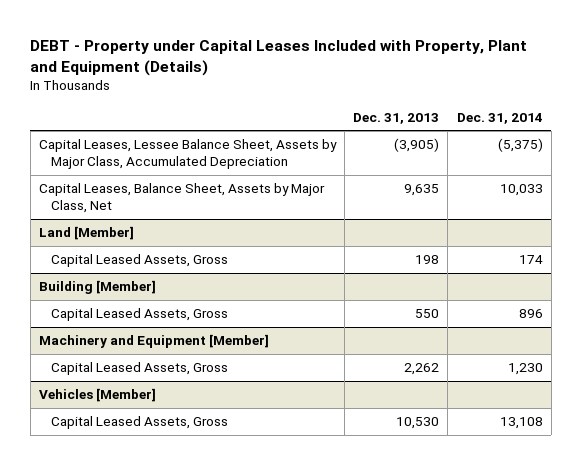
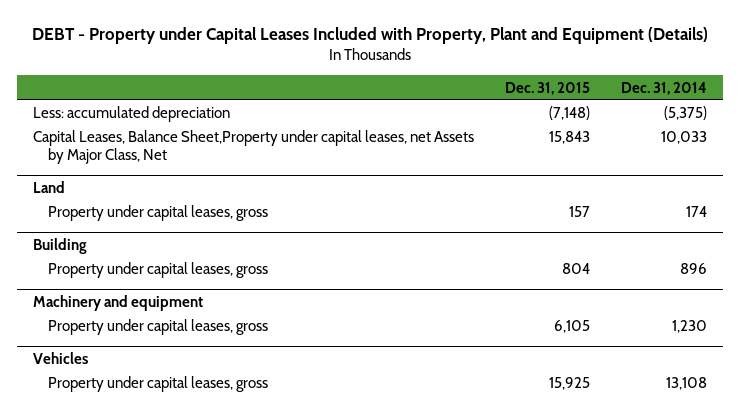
- | Dec. 31, 2013 | Dec. 31, 2014
+ | Dec. 31, 2015 | Dec. 31, 2014
- Capital Leases, Lessee Balance Sheet, Assets by Major Class, Accumulated Depreciation | (3,905) | (5,375)
- Capital Leases, Balance Sheet, Assets by Major Class, Net | 9,635 | 10,033
- Land [Member]
- Capital Leased Assets, Gross | 198 | 174
- Building [Member]
- Capital Leased Assets, Gross | 550 | 896
- Machinery and Equipment [Member]
- Capital Leased Assets, Gross | 2,262 | 1,230
- Vehicles [Member]
- Capital Leased Assets, Gross | 10,530 | 13,108
+ Less: accumulated depreciation | (7,148) | (5,375)
+ Capital Leases, Balance Sheet,Property under capital leases, net Assets by Major Class, Net | 15,843 | 10,033
+ Land
+ Property under capital leases, gross | 157 | 174
+ Building
+ Property under capital leases, gross | 804 | 896
+ Machinery and equipment
+ Property under capital leases, gross | 6,105 | 1,230
+ Vehicles
+ Property under capital leases, gross | 15,925 | 13,108

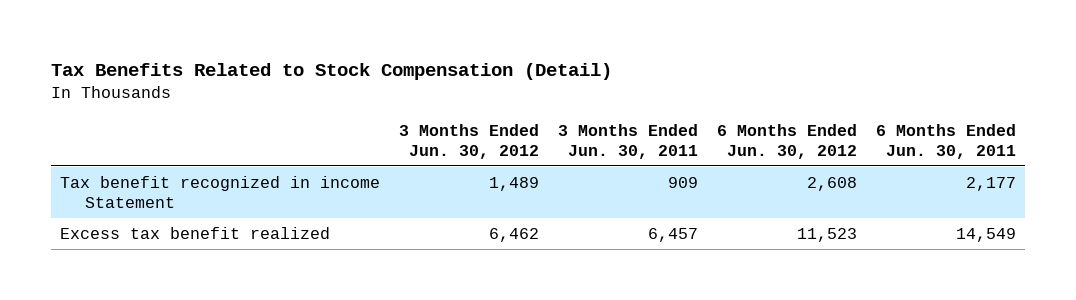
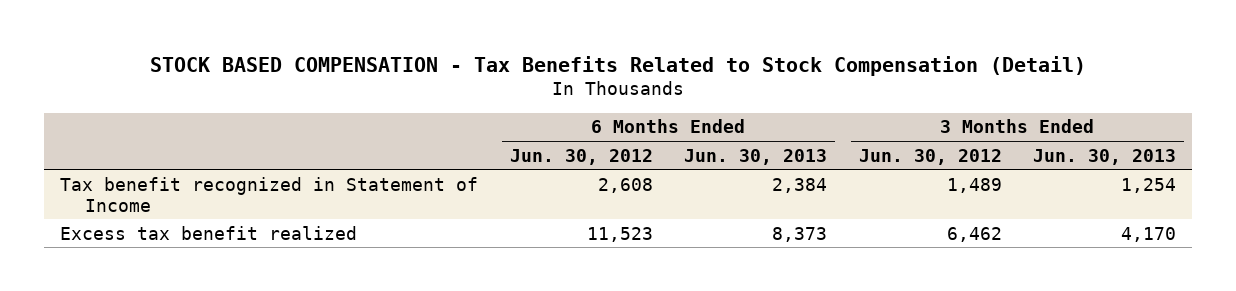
- Tax Benefits Related to Stock Compensation (Detail)
+ STOCK BASED COMPENSATION - Tax Benefits Related to Stock Compensation (Detail)
- | 3 Months Ended Jun. 30, 2012 | 3 Months Ended Jun. 30, 2011 | 6 Months Ended Jun. 30, 2012 | 6 Months Ended Jun. 30, 2011
+ | 6 Months Ended Jun. 30, 2012 | 6 Months Ended Jun. 30, 2013 | 3 Months Ended Jun. 30, 2012 | 3 Months Ended Jun. 30, 2013
- Tax benefit recognized in income Statement | 1,489 | 909 | 2,608 | 2,177
+ Tax benefit recognized in Statement of Income | 2,608 | 2,384 | 1,489 | 1,254

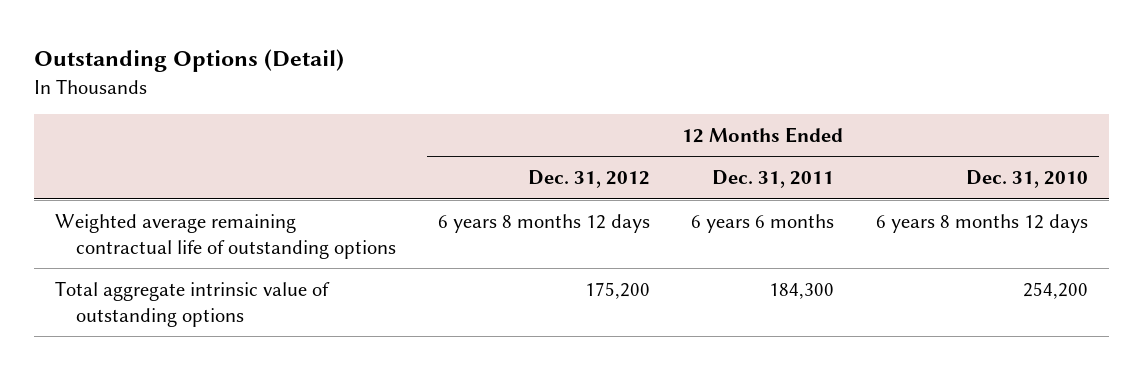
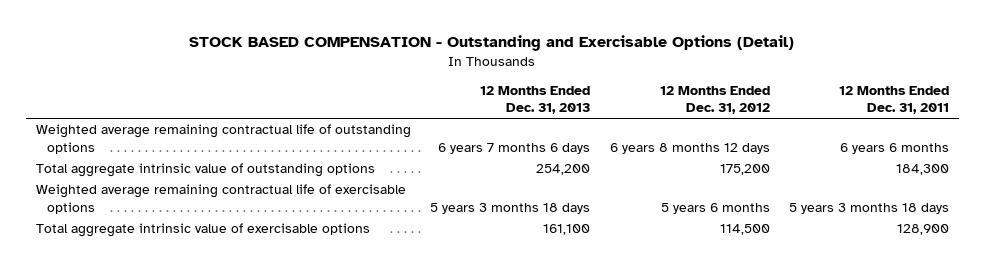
- Outstanding Options (Detail)
+ STOCK BASED COMPENSATION - Outstanding and Exercisable Options (Detail)
- | 12 Months Ended Dec. 31, 2012 | 12 Months Ended Dec. 31, 2011 | 12 Months Ended Dec. 31, 2010
+ | 12 Months Ended Dec. 31, 2013 | 12 Months Ended Dec. 31, 2012 | 12 Months Ended Dec. 31, 2011
+ Weighted average remaining contractual life of exercisable options | 5 years 3 months 18 days | 5 years 6 months | 5 years 3 months 18 days
+ Total aggregate intrinsic value of exercisable options | 161,100 | 114,500 | 128,900

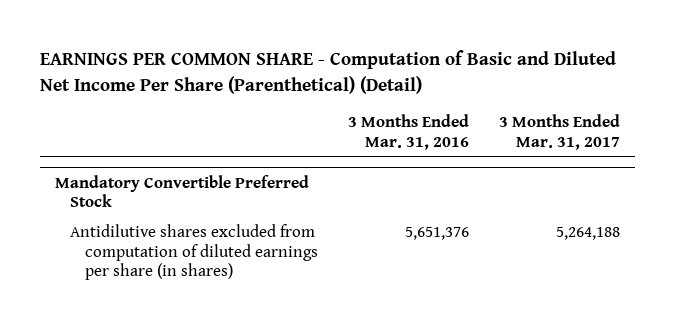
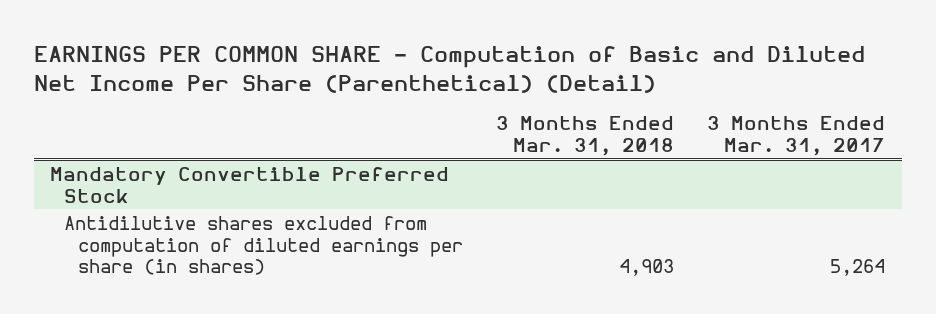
- | 3 Months Ended Mar. 31, 2016 | 3 Months Ended Mar. 31, 2017
+ | 3 Months Ended Mar. 31, 2018 | 3 Months Ended Mar. 31, 2017
@ Mandatory Convertible Preferred Stock
- Antidilutive shares excluded from computation of diluted earnings per share (in shares) | 5,651,376 | 5,264,188
+ Antidilutive shares excluded from computation of diluted earnings per share (in shares) | 4,903 | 5,264

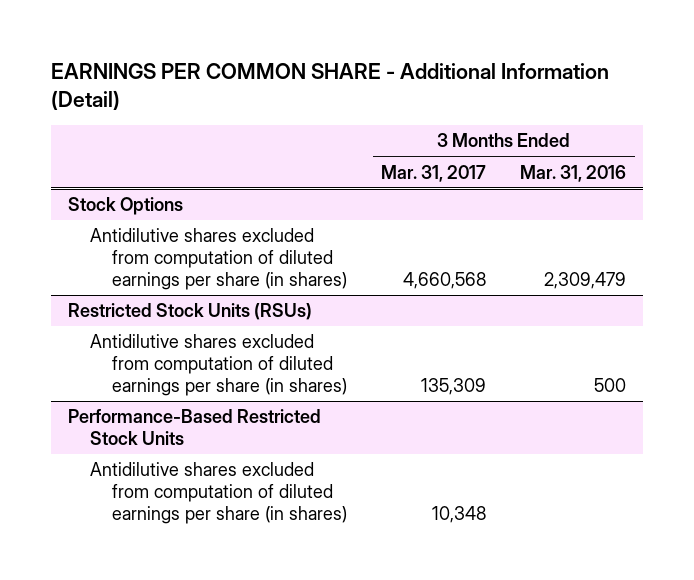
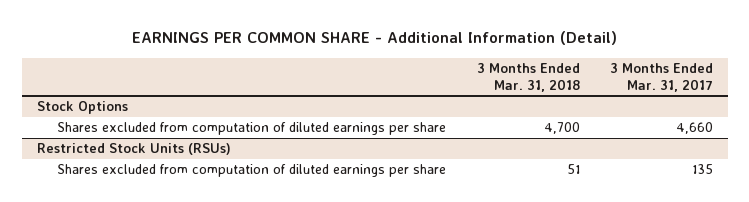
- | 3 Months Ended Mar. 31, 2017 | 3 Months Ended Mar. 31, 2016
+ | 3 Months Ended Mar. 31, 2018 | 3 Months Ended Mar. 31, 2017
@ Stock Options
- Antidilutive shares excluded from computation of diluted earnings per share (in shares) | 4,660,568 | 2,309,479
+ Shares excluded from computation of diluted earnings per share | 4,700 | 4,660
@ Restricted Stock Units (RSUs)
- Antidilutive shares excluded from computation of diluted earnings per share (in shares) | 135,309 | 500
- Performance-Based Restricted Stock Units
- Antidilutive shares excluded from computation of diluted earnings per share (in shares) | 10,348 |
@ Restricted Stock Units (RSUs)
+ Shares excluded from computation of diluted earnings per share | 51 | 135

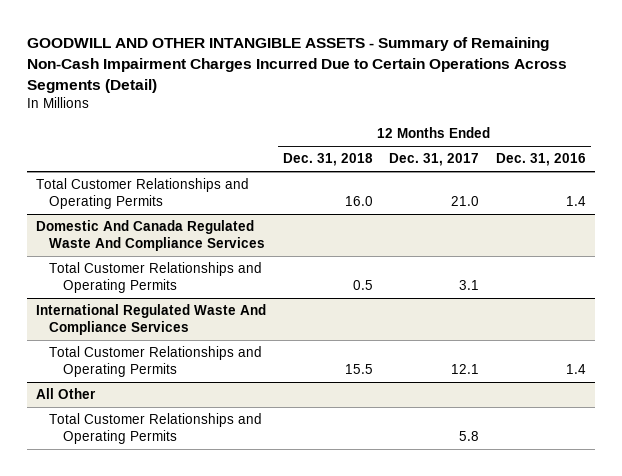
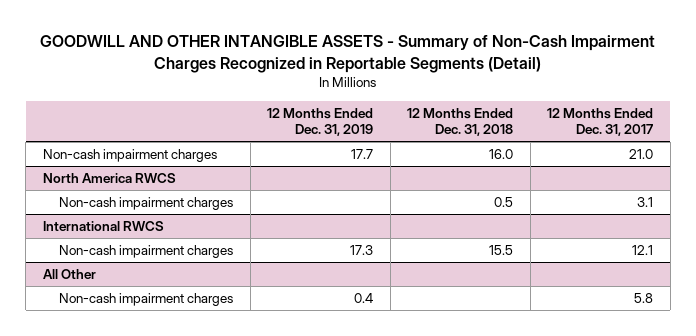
- GOODWILL AND OTHER INTANGIBLE ASSETS - Summary of Remaining Non-Cash Impairment Charges Incurred Due to Certain Operations Across Segments (Detail)
+ GOODWILL AND OTHER INTANGIBLE ASSETS - Summary of Non-Cash Impairment Charges Recognized in Reportable Segments (Detail)
- | 12 Months Ended Dec. 31, 2018 | 12 Months Ended Dec. 31, 2017 | 12 Months Ended Dec. 31, 2016
+ | 12 Months Ended Dec. 31, 2019 | 12 Months Ended Dec. 31, 2018 | 12 Months Ended Dec. 31, 2017
- Total Customer Relationships and Operating Permits | 16.0 | 21.0 | 1.4
- Domestic And Canada Regulated Waste And Compliance Services
- Total Customer Relationships and Operating Permits | 0.5 | 3.1 |
- International Regulated Waste And Compliance Services
- Total Customer Relationships and Operating Permits | 15.5 | 12.1 | 1.4
+ Non-cash impairment charges | 17.7 | 16.0 | 21.0
+ North America RWCS
+ Non-cash impairment charges | | 0.5 | 3.1
+ International RWCS
+ Non-cash impairment charges | 17.3 | 15.5 | 12.1
@ All Other
- Total Customer Relationships and Operating Permits | | 5.8 |
+ Non-cash impairment charges | 0.4 | | 5.8

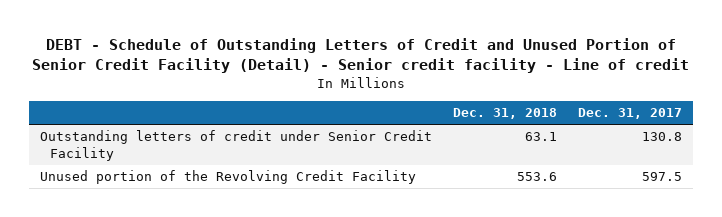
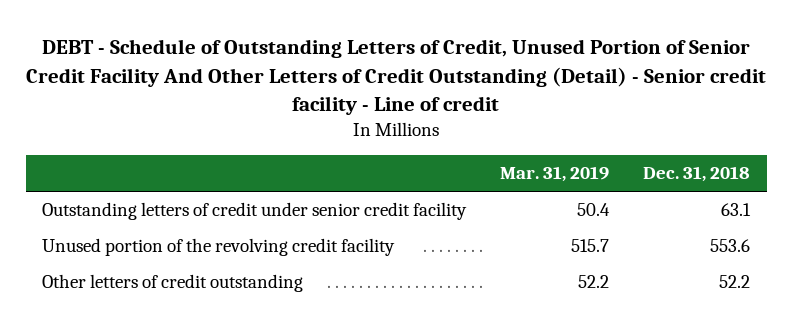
- DEBT - Schedule of Outstanding Letters of Credit and Unused Portion of Senior Credit Facility (Detail) - Senior credit facility - Line of credit
+ DEBT - Schedule of Outstanding Letters of Credit, Unused Portion of Senior Credit Facility And Other Letters of Credit Outstanding (Detail) - Senior credit facility - Line of credit
- | Dec. 31, 2018 | Dec. 31, 2017
+ | Mar. 31, 2019 | Dec. 31, 2018
- Outstanding letters of credit under Senior Credit Facility | 63.1 | 130.8
- Unused portion of the Revolving Credit Facility | 553.6 | 597.5
+ Outstanding letters of credit under senior credit facility | 50.4 | 63.1
+ Unused portion of the revolving credit facility | 515.7 | 553.6
+ Other letters of credit outstanding | 52.2 | 52.2

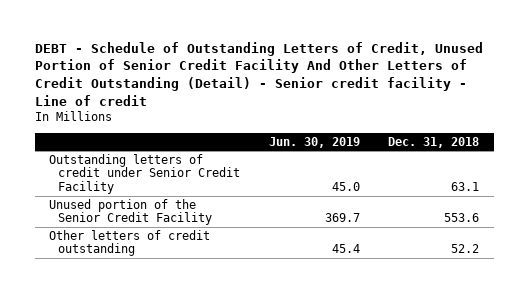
- | Mar. 31, 2019 | Dec. 31, 2018
+ | Jun. 30, 2019 | Dec. 31, 2018
- Outstanding letters of credit under senior credit facility | 50.4 | 63.1
- Unused portion of the revolving credit facility | 515.7 | 553.6
+ Outstanding letters of credit under Senior Credit Facility | 45.0 | 63.1
+ Unused portion of the Senior Credit Facility | 369.7 | 553.6

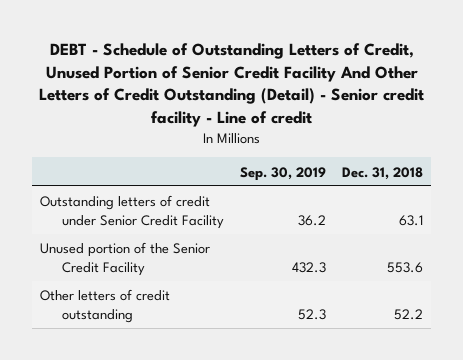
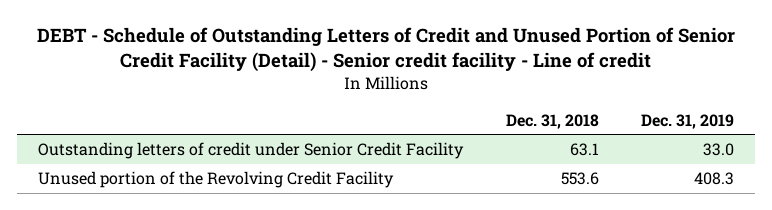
- DEBT - Schedule of Outstanding Letters of Credit, Unused Portion of Senior Credit Facility And Other Letters of Credit Outstanding (Detail) - Senior credit facility - Line of credit
+ DEBT - Schedule of Outstanding Letters of Credit and Unused Portion of Senior Credit Facility (Detail) - Senior credit facility - Line of credit
- | Sep. 30, 2019 | Dec. 31, 2018
+ | Dec. 31, 2018 | Dec. 31, 2019
- Unused portion of the Senior Credit Facility | 432.3 | 553.6
- Other letters of credit outstanding | 52.3 | 52.2
+ Unused portion of the Revolving Credit Facility | 553.6 | 408.3

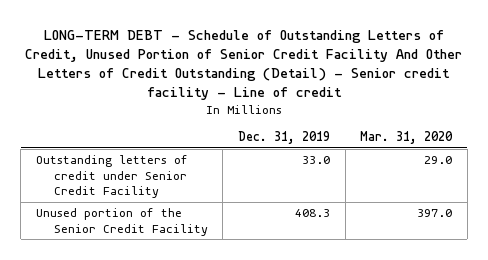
- DEBT - Schedule of Outstanding Letters of Credit and Unused Portion of Senior Credit Facility (Detail) - Senior credit facility - Line of credit
+ LONG-TERM DEBT - Schedule of Outstanding Letters of Credit, Unused Portion of Senior Credit Facility And Other Letters of Credit Outstanding (Detail) - Senior credit facility - Line of credit
- | Dec. 31, 2018 | Dec. 31, 2019
+ | Dec. 31, 2019 | Mar. 31, 2020
- Unused portion of the Revolving Credit Facility | 553.6 | 408.3
+ Unused portion of the Senior Credit Facility | 408.3 | 397.0

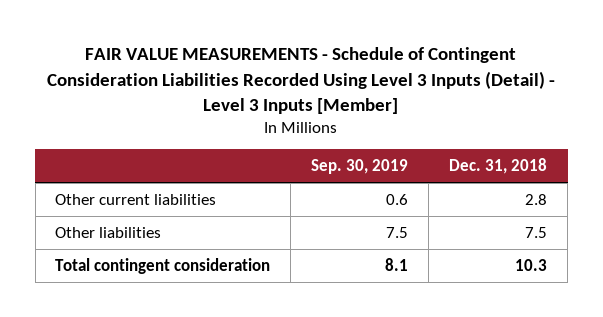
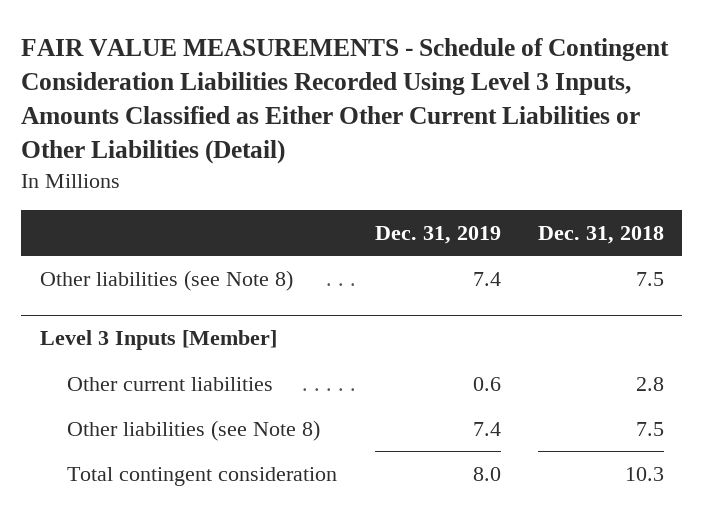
- FAIR VALUE MEASUREMENTS - Schedule of Contingent Consideration Liabilities Recorded Using Level 3 Inputs (Detail) - Level 3 Inputs [Member]
+ FAIR VALUE MEASUREMENTS - Schedule of Contingent Consideration Liabilities Recorded Using Level 3 Inputs, Amounts Classified as Either Other Current Liabilities or Other Liabilities (Detail)
- | Sep. 30, 2019 | Dec. 31, 2018
+ | Dec. 31, 2019 | Dec. 31, 2018
+ Other liabilities (see Note 8) | 7.4 | 7.5
+ Level 3 Inputs [Member]
- Other liabilities | 7.5 | 7.5
+ Other liabilities (see Note 8) | 7.4 | 7.5

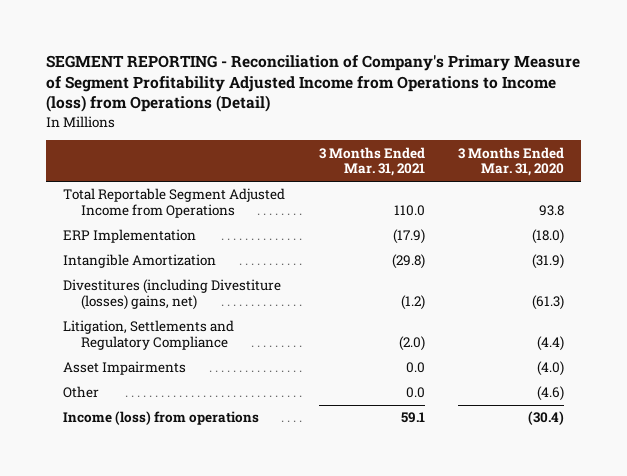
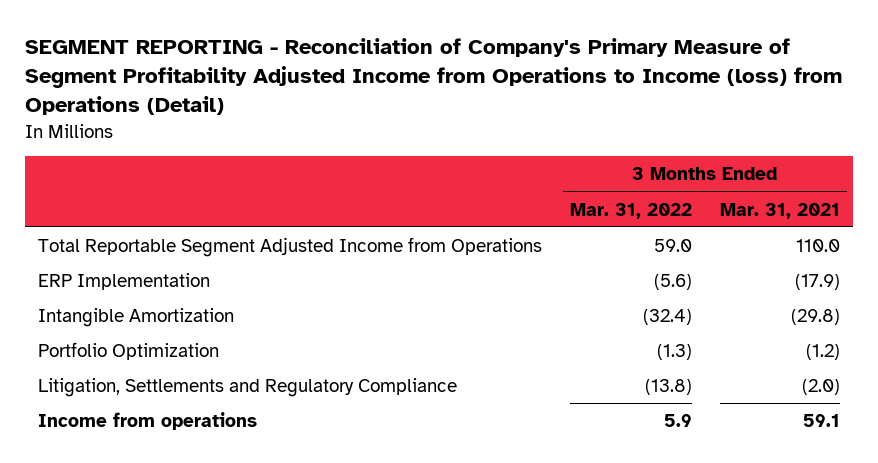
- | 3 Months Ended Mar. 31, 2021 | 3 Months Ended Mar. 31, 2020
+ | 3 Months Ended Mar. 31, 2022 | 3 Months Ended Mar. 31, 2021
- Divestitures (including Divestiture (losses) gains, net) | (1.2) | (61.3)
+ Portfolio Optimization | (1.3) | (1.2)
- Asset Impairments | 0.0 | (4.0)
- Other | 0.0 | (4.6)
- Income (loss) from operations | 59.1 | (30.4)
+ Income from operations | 5.9 | 59.1

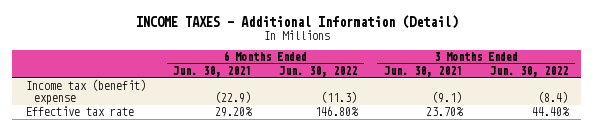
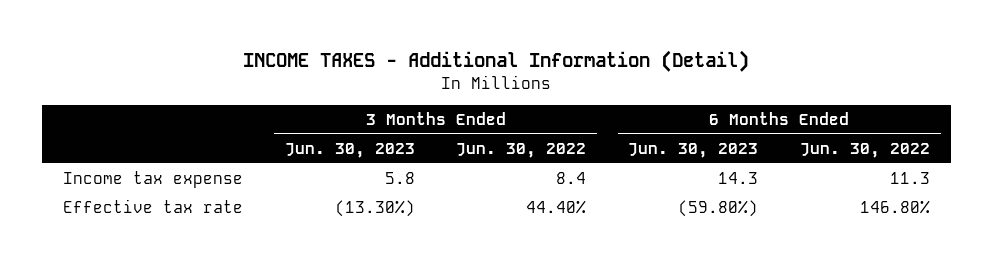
- | 6 Months Ended Jun. 30, 2021 | 6 Months Ended Jun. 30, 2022 | 3 Months Ended Jun. 30, 2021 | 3 Months Ended Jun. 30, 2022
+ | 3 Months Ended Jun. 30, 2023 | 3 Months Ended Jun. 30, 2022 | 6 Months Ended Jun. 30, 2023 | 6 Months Ended Jun. 30, 2022
- Income tax (benefit) expense | (22.9) | (11.3) | (9.1) | (8.4)
+ Income tax expense | 5.8 | 8.4 | 14.3 | 11.3

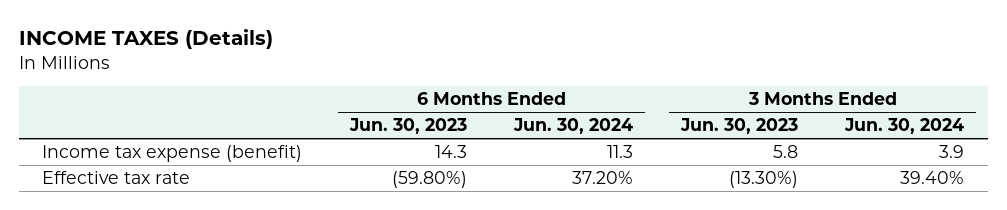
- INCOME TAXES - Additional Information (Detail)
+ INCOME TAXES (Details)
- | 3 Months Ended Jun. 30, 2023 | 3 Months Ended Jun. 30, 2022 | 6 Months Ended Jun. 30, 2023 | 6 Months Ended Jun. 30, 2022
+ | 6 Months Ended Jun. 30, 2023 | 6 Months Ended Jun. 30, 2024 | 3 Months Ended Jun. 30, 2023 | 3 Months Ended Jun. 30, 2024
- Income tax expense | 5.8 | 8.4 | 14.3 | 11.3
+ Income tax expense (benefit) | 14.3 | 11.3 | 5.8 | 3.9

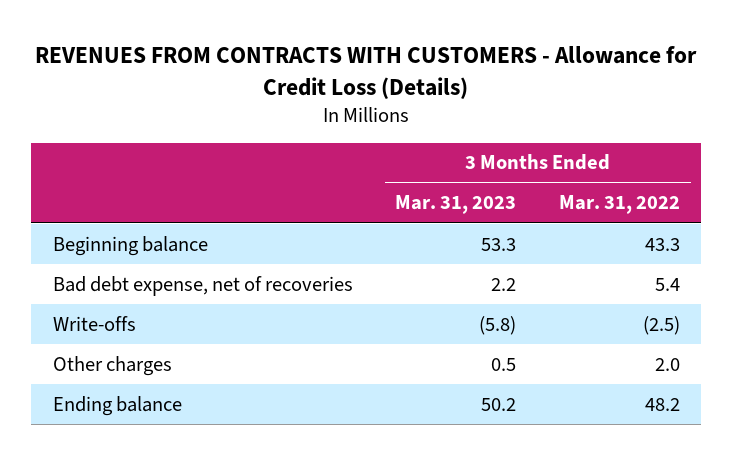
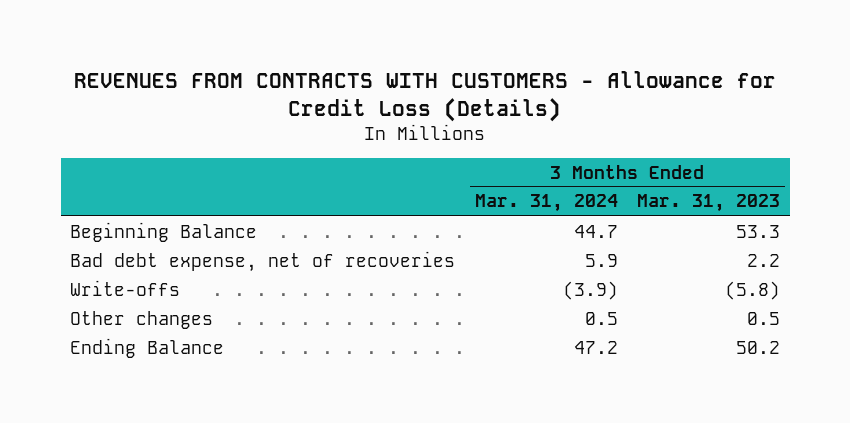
- | 3 Months Ended Mar. 31, 2023 | 3 Months Ended Mar. 31, 2022
+ | 3 Months Ended Mar. 31, 2024 | 3 Months Ended Mar. 31, 2023
- Beginning balance | 53.3 | 43.3
+ Beginning Balance | 44.7 | 53.3
- Other charges | 0.5 | 2.0
- Ending balance | 50.2 | 48.2
+ Other changes | 0.5 | 0.5
+ Ending Balance | 47.2 | 50.2

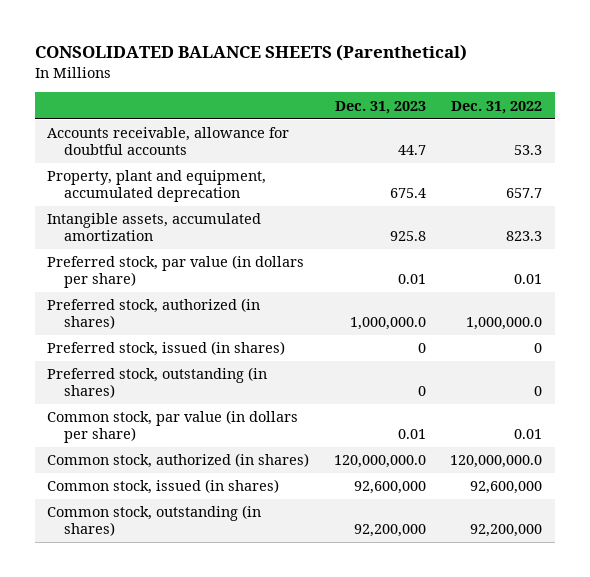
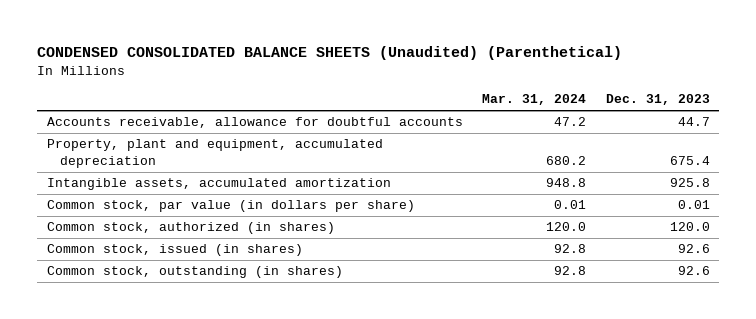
- CONSOLIDATED BALANCE SHEETS (Parenthetical)
+ CONDENSED CONSOLIDATED BALANCE SHEETS (Unaudited) (Parenthetical)
- | Dec. 31, 2023 | Dec. 31, 2022
+ | Mar. 31, 2024 | Dec. 31, 2023
- Property, plant and equipment, accumulated deprecation | 675.4 | 657.7
+ Property, plant and equipment, accumulated depreciation | 680.2 | 675.4
- Preferred stock, par value (in dollars per share) | 0.01 | 0.01
- Preferred stock, authorized (in shares) | 1,000,000.0 | 1,000,000.0
- Preferred stock, issued (in shares) | 0 | 0
- Preferred stock, outstanding (in shares) | 0 | 0
- Common stock, authorized (in shares) | 120,000,000.0 | 120,000,000.0
- Common stock, issued (in shares) | 92,600,000 | 92,600,000
- Common stock, outstanding (in shares) | 92,200,000 | 92,200,000
+ Common stock, authorized (in shares) | 120.0 | 120.0
+ Common stock, issued (in shares) | 92.8 | 92.6
+ Common stock, outstanding (in shares) | 92.8 | 92.6

